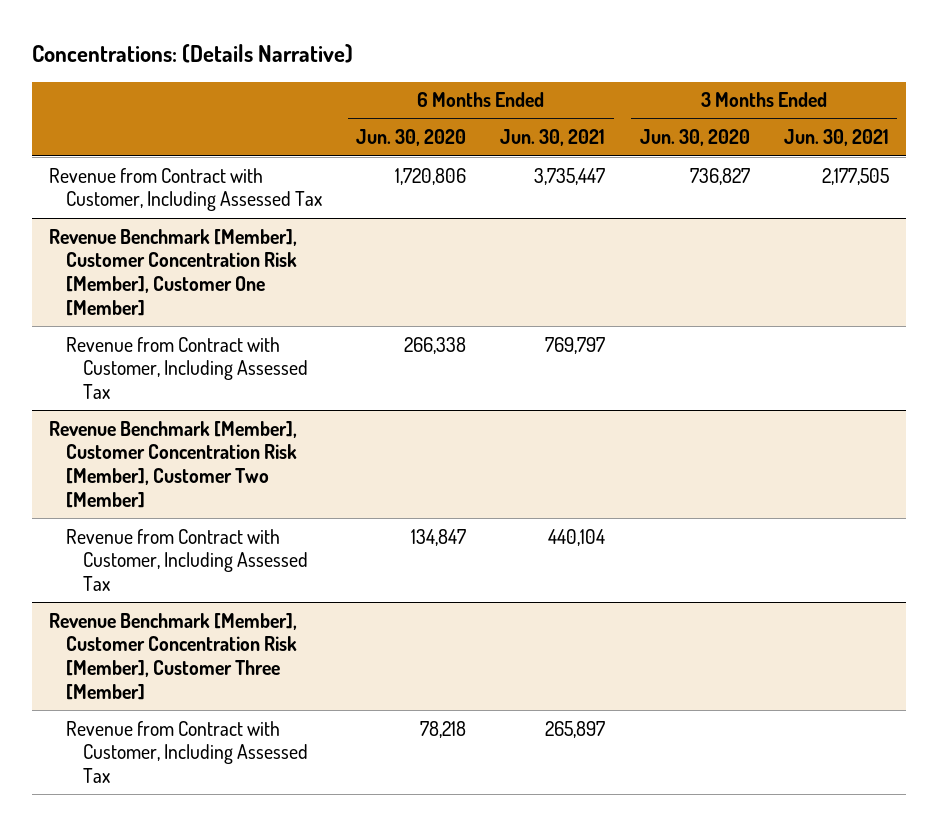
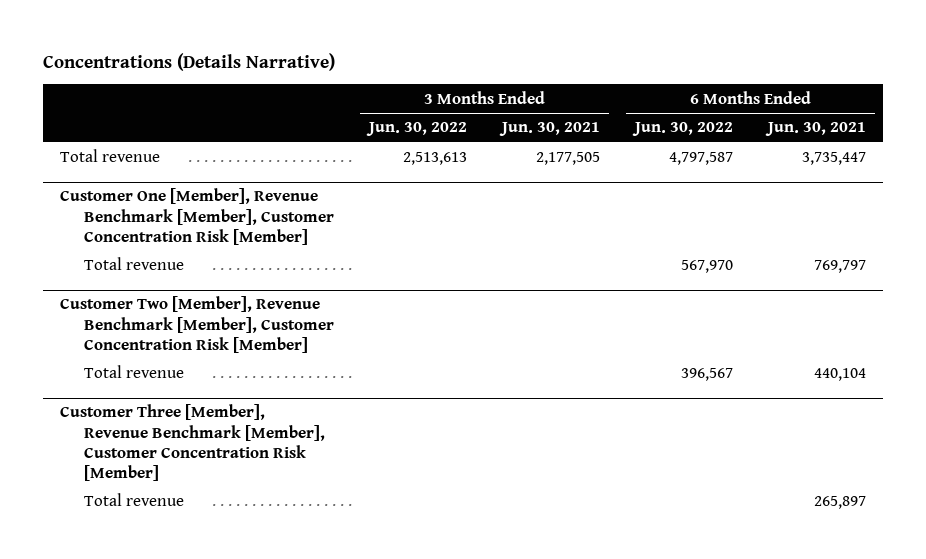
- Concentrations: (Details Narrative)
+ Concentrations (Details Narrative)
- | 6 Months Ended Jun. 30, 2020 | 6 Months Ended Jun. 30, 2021 | 3 Months Ended Jun. 30, 2020 | 3 Months Ended Jun. 30, 2021
+ | 3 Months Ended Jun. 30, 2022 | 3 Months Ended Jun. 30, 2021 | 6 Months Ended Jun. 30, 2022 | 6 Months Ended Jun. 30, 2021
- Revenue from Contract with Customer, Including Assessed Tax | 1,720,806 | 3,735,447 | 736,827 | 2,177,505
- Revenue Benchmark [Member], Customer Concentration Risk [Member], Customer One [Member]
- Revenue from Contract with Customer, Including Assessed Tax | 266,338 | 769,797 | |
- Revenue Benchmark [Member], Customer Concentration Risk [Member], Customer Two [Member]
- Revenue from Contract with Customer, Including Assessed Tax | 134,847 | 440,104 | |
- Revenue Benchmark [Member], Customer Concentration Risk [Member], Customer Three [Member]
- Revenue from Contract with Customer, Including Assessed Tax | 78,218 | 265,897 | |
+ Total revenue | 2,513,613 | 2,177,505 | 4,797,587 | 3,735,447
+ Customer One [Member], Revenue Benchmark [Member], Customer Concentration Risk [Member]
+ Total revenue | | | 567,970 | 769,797
+ Customer Two [Member], Revenue Benchmark [Member], Customer Concentration Risk [Member]
+ Total revenue | | | 396,567 | 440,104
+ Customer Three [Member], Revenue Benchmark [Member], Customer Concentration Risk [Member]
+ Total revenue | | | | 265,897

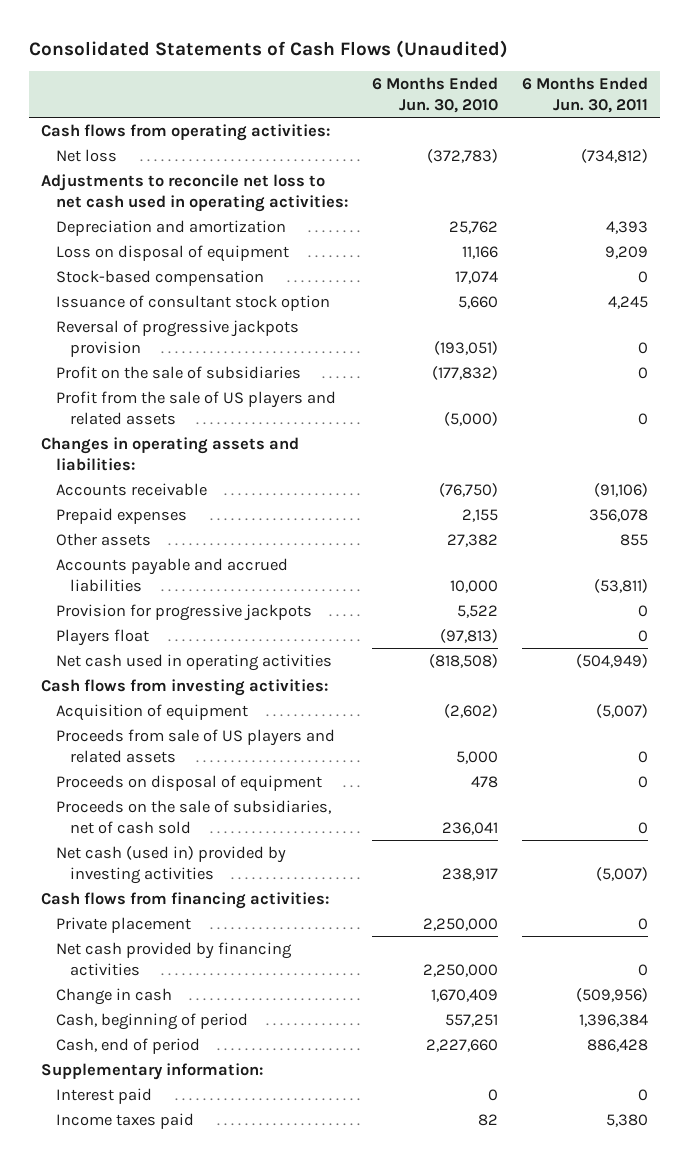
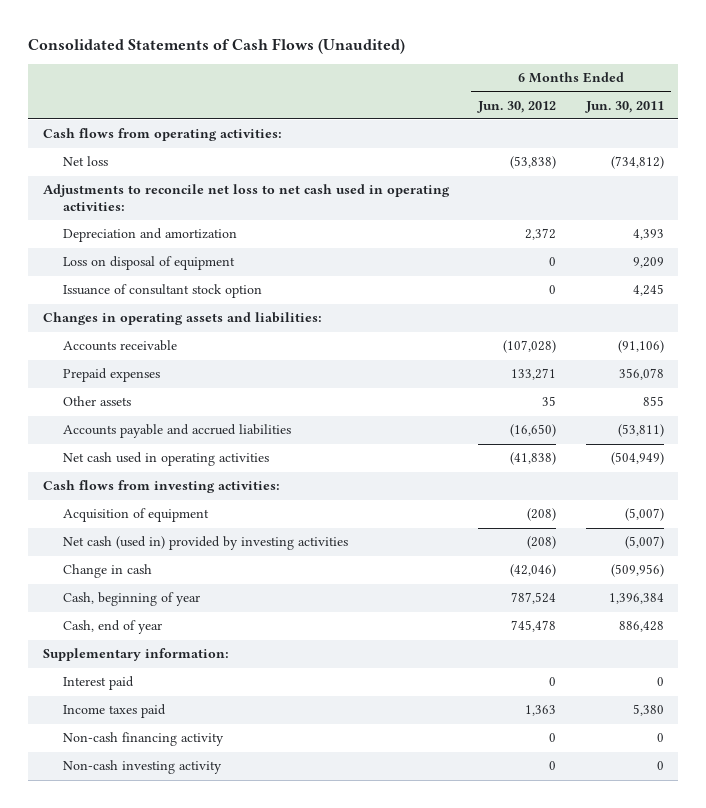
- | 6 Months Ended Jun. 30, 2010 | 6 Months Ended Jun. 30, 2011
+ | 6 Months Ended Jun. 30, 2012 | 6 Months Ended Jun. 30, 2011
- Stock-based compensation | 17,074 | 0
- Reversal of progressive jackpots provision | (193,051) | 0
- Profit on the sale of subsidiaries | (177,832) | 0
- Profit from the sale of US players and related assets | (5,000) | 0
- Provision for progressive jackpots | 5,522 | 0
- Players float | (97,813) | 0
- Proceeds from sale of US players and related assets | 5,000 | 0
- Proceeds on disposal of equipment | 478 | 0
- Proceeds on the sale of subsidiaries, net of cash sold | 236,041 | 0
- Cash flows from financing activities:
- Private placement | 2,250,000 | 0
- Net cash provided by financing activities | 2,250,000 | 0
- Cash, beginning of period | 557,251 | 1,396,384
- Cash, end of period | 2,227,660 | 886,428
+ Cash, beginning of year | 787,524 | 1,396,384
+ Cash, end of year | 745,478 | 886,428
+ Non-cash financing activity | 0 | 0
+ Non-cash investing activity | 0 | 0

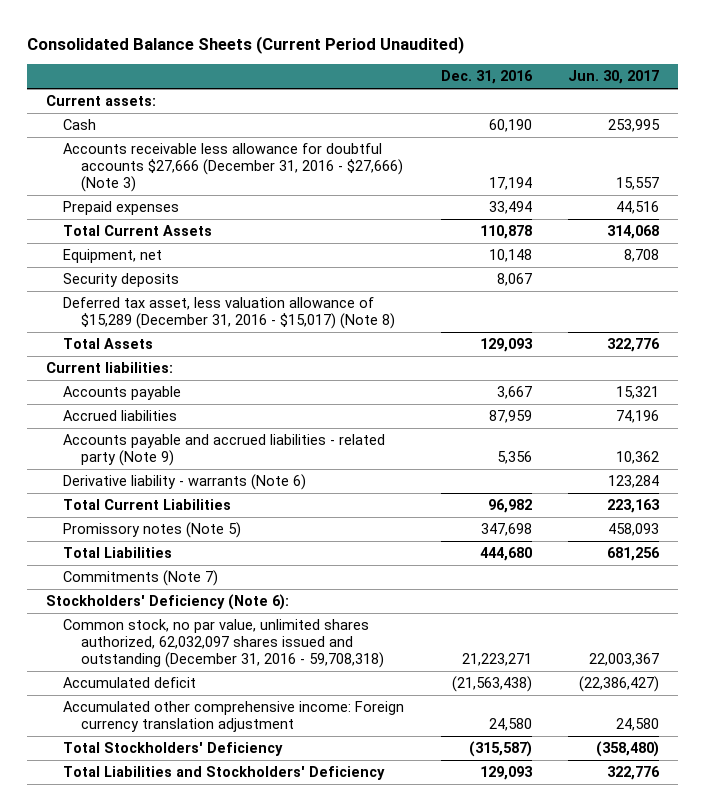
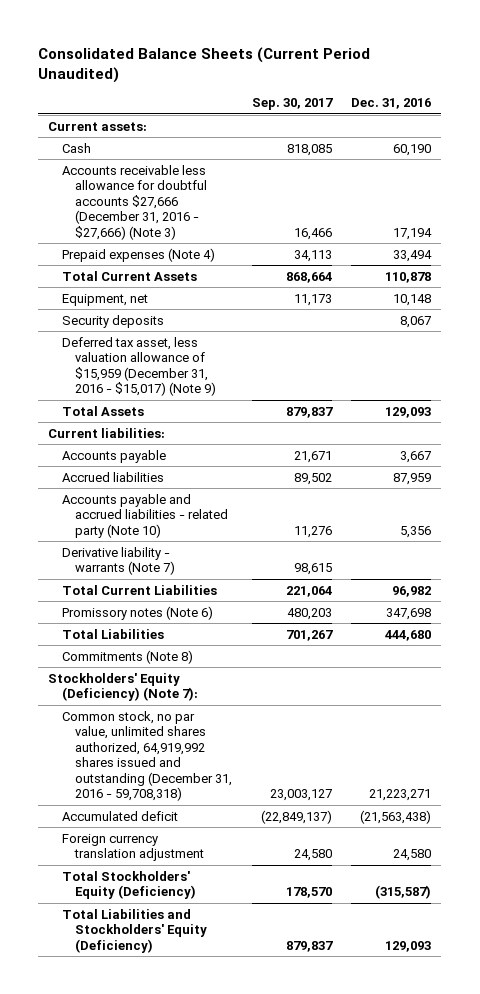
- | Dec. 31, 2016 | Jun. 30, 2017
+ | Sep. 30, 2017 | Dec. 31, 2016
- Prepaid expenses | 33,494 | 44,516
+ Prepaid expenses (Note 4) | 34,113 | 33,494
- Deferred tax asset, less valuation allowance of $15,289 (December 31, 2016 - $15,017) (Note 8)
+ Deferred tax asset, less valuation allowance of $15,959 (December 31, 2016 - $15,017) (Note 9)
- Accounts payable and accrued liabilities - related party (Note 9) | 5,356 | 10,362
- Derivative liability - warrants (Note 6) | | 123,284
+ Accounts payable and accrued liabilities - related party (Note 10) | 11,276 | 5,356
+ Derivative liability - warrants (Note 7) | 98,615 |
- Promissory notes (Note 5) | 347,698 | 458,093
+ Promissory notes (Note 6) | 480,203 | 347,698
- Commitments (Note 7)
- Stockholders' Deficiency (Note 6):
- Common stock, no par value, unlimited shares authorized, 62,032,097 shares issued and outstanding (December 31, 2016 - 59,708,318) | 21,223,271 | 22,003,367
+ Commitments (Note 8)
+ Stockholders' Equity (Deficiency) (Note 7):
+ Common stock, no par value, unlimited shares authorized, 64,919,992 shares issued and outstanding (December 31, 2016 - 59,708,318) | 23,003,127 | 21,223,271
- Accumulated other comprehensive income: Foreign currency translation adjustment | 24,580 | 24,580
- Total Stockholders' Deficiency | (315,587) | (358,480)
- Total Liabilities and Stockholders' Deficiency | 129,093 | 322,776
+ Foreign currency translation adjustment | 24,580 | 24,580
+ Total Stockholders' Equity (Deficiency) | 178,570 | (315,587)
+ Total Liabilities and Stockholders' Equity (Deficiency) | 879,837 | 129,093

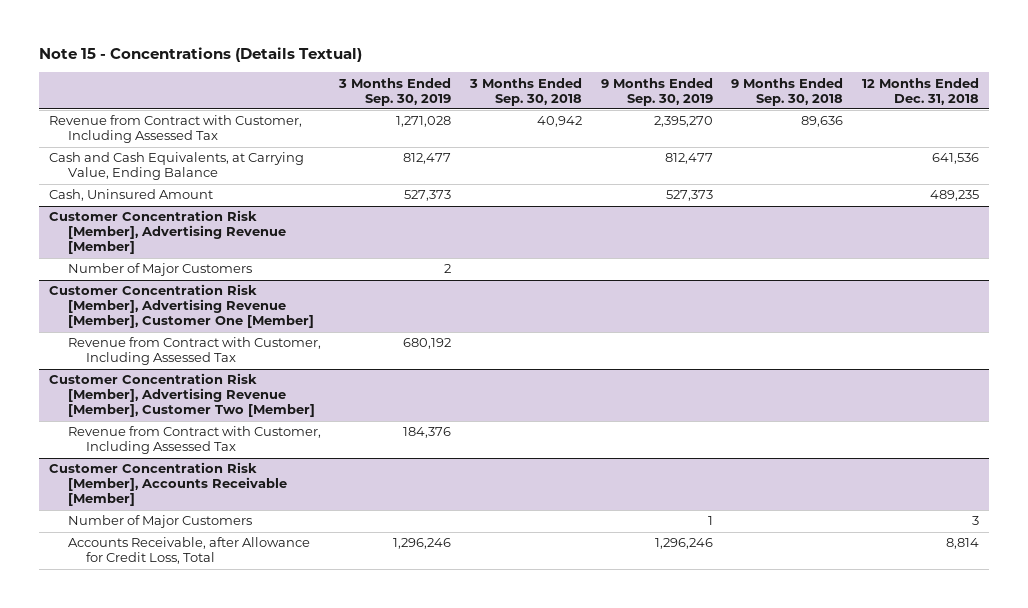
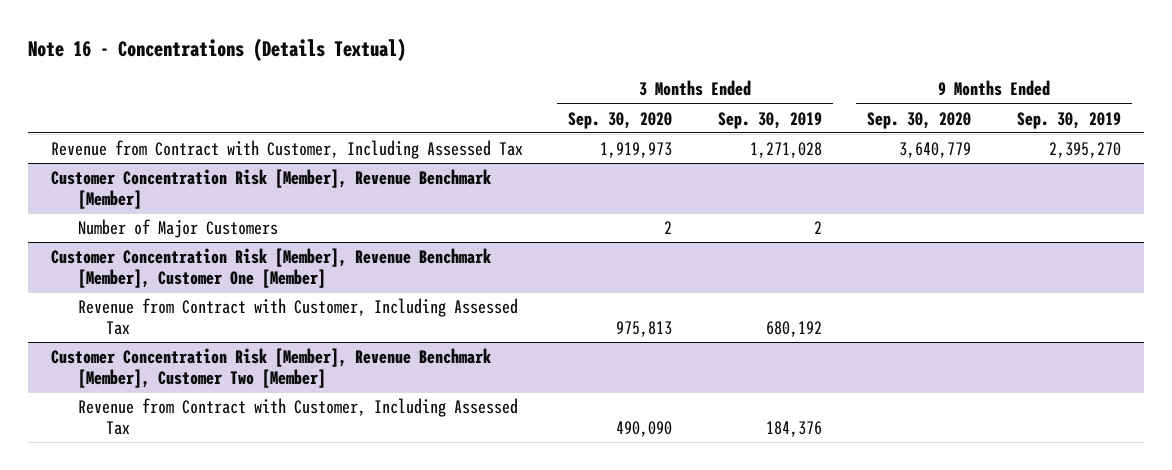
- Note 15 - Concentrations (Details Textual)
+ Note 16 - Concentrations (Details Textual)
- | 3 Months Ended Sep. 30, 2019 | 3 Months Ended Sep. 30, 2018 | 9 Months Ended Sep. 30, 2019 | 9 Months Ended Sep. 30, 2018 | 12 Months Ended Dec. 31, 2018
+ | 3 Months Ended Sep. 30, 2020 | 3 Months Ended Sep. 30, 2019 | 9 Months Ended Sep. 30, 2020 | 9 Months Ended Sep. 30, 2019
- Cash and Cash Equivalents, at Carrying Value, Ending Balance | 812,477 | | 812,477 | | 641,536
- Cash, Uninsured Amount | 527,373 | | 527,373 | | 489,235
- Customer Concentration Risk [Member], Advertising Revenue [Member]
+ Customer Concentration Risk [Member], Revenue Benchmark [Member]
- Customer Concentration Risk [Member], Advertising Revenue [Member], Customer One [Member]
+ Customer Concentration Risk [Member], Revenue Benchmark [Member], Customer One [Member]
- Customer Concentration Risk [Member], Advertising Revenue [Member], Customer Two [Member]
+ Customer Concentration Risk [Member], Revenue Benchmark [Member], Customer Two [Member]
- Customer Concentration Risk [Member], Accounts Receivable [Member]
- Number of Major Customers | | | 1 | | 3
- Accounts Receivable, after Allowance for Credit Loss, Total | 1,296,246 | | 1,296,246 | | 8,814

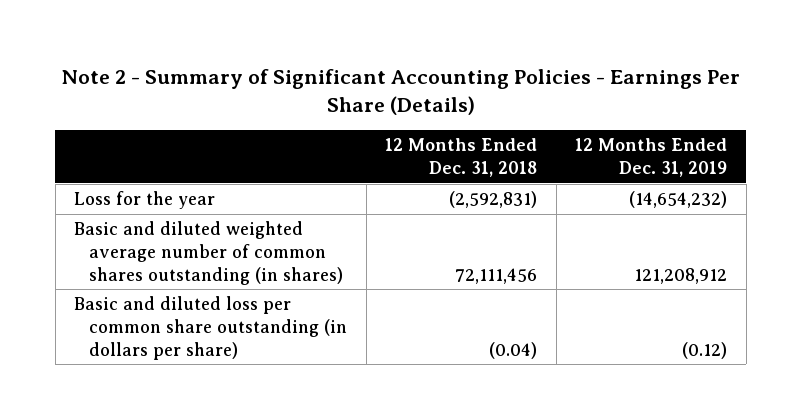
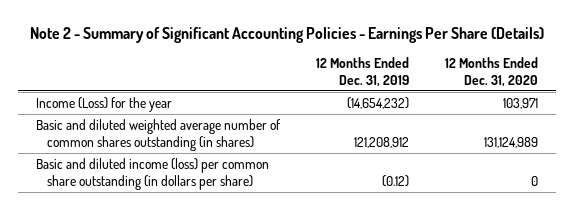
- | 12 Months Ended Dec. 31, 2018 | 12 Months Ended Dec. 31, 2019
+ | 12 Months Ended Dec. 31, 2019 | 12 Months Ended Dec. 31, 2020
- Loss for the year | (2,592,831) | (14,654,232)
+ Income (Loss) for the year | (14,654,232) | 103,971
- Basic and diluted loss per common share outstanding (in dollars per share) | (0.04) | (0.12)
+ Basic and diluted income (loss) per common share outstanding (in dollars per share) | (0.12) | 0

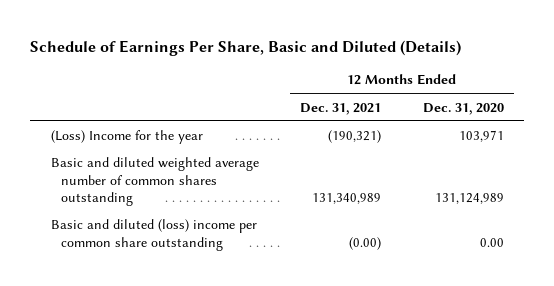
- Note 2 - Summary of Significant Accounting Policies - Earnings Per Share (Details)
+ Schedule of Earnings Per Share, Basic and Diluted (Details)
- | 12 Months Ended Dec. 31, 2019 | 12 Months Ended Dec. 31, 2020
+ | 12 Months Ended Dec. 31, 2021 | 12 Months Ended Dec. 31, 2020
- Income (Loss) for the year | (14,654,232) | 103,971
- Basic and diluted weighted average number of common shares outstanding (in shares) | 121,208,912 | 131,124,989
- Basic and diluted income (loss) per common share outstanding (in dollars per share) | (0.12) | 0
+ (Loss) Income for the year | (190,321) | 103,971
+ Basic and diluted weighted average number of common shares outstanding | 131,340,989 | 131,124,989
+ Basic and diluted (loss) income per common share outstanding | (0.00) | 0.00

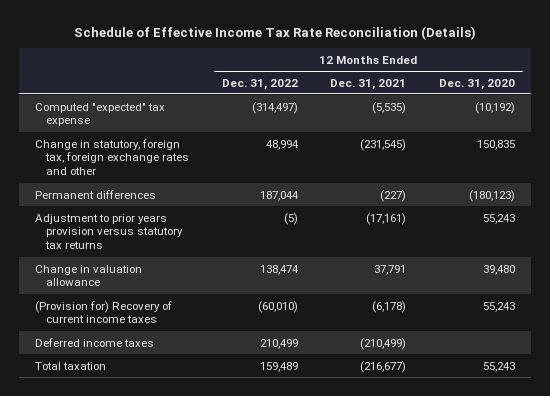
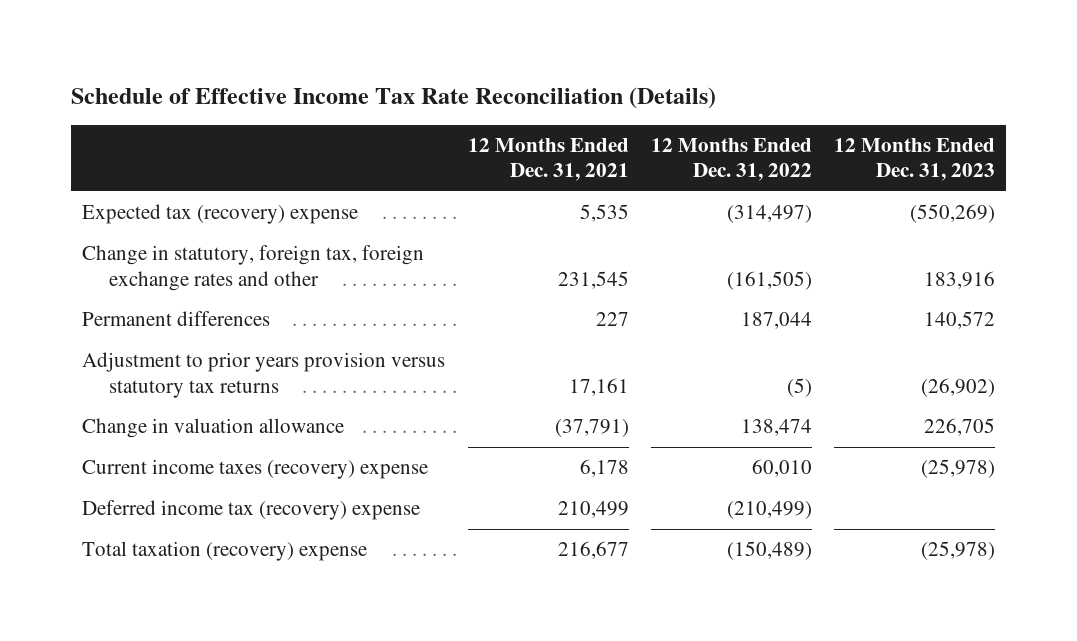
- | 12 Months Ended Dec. 31, 2022 | 12 Months Ended Dec. 31, 2021 | 12 Months Ended Dec. 31, 2020
+ | 12 Months Ended Dec. 31, 2021 | 12 Months Ended Dec. 31, 2022 | 12 Months Ended Dec. 31, 2023
- Computed "expected" tax expense | (314,497) | (5,535) | (10,192)
- Change in statutory, foreign tax, foreign exchange rates and other | 48,994 | (231,545) | 150,835
- Permanent differences | 187,044 | (227) | (180,123)
- Adjustment to prior years provision versus statutory tax returns | (5) | (17,161) | 55,243
- Change in valuation allowance | 138,474 | 37,791 | 39,480
- (Provision for) Recovery of current income taxes | (60,010) | (6,178) | 55,243
- Deferred income taxes | 210,499 | (210,499) |
- Total taxation | 159,489 | (216,677) | 55,243
+ Expected tax (recovery) expense | 5,535 | (314,497) | (550,269)
+ Change in statutory, foreign tax, foreign exchange rates and other | 231,545 | (161,505) | 183,916
+ Permanent differences | 227 | 187,044 | 140,572
+ Adjustment to prior years provision versus statutory tax returns | 17,161 | (5) | (26,902)
+ Change in valuation allowance | (37,791) | 138,474 | 226,705
+ Current income taxes (recovery) expense | 6,178 | 60,010 | (25,978)
+ Deferred income tax (recovery) expense | 210,499 | (210,499) |
+ Total taxation (recovery) expense | 216,677 | (150,489) | (25,978)

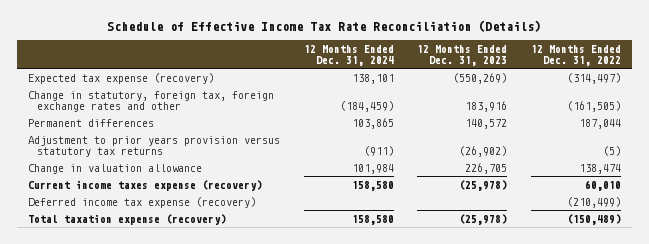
- | 12 Months Ended Dec. 31, 2021 | 12 Months Ended Dec. 31, 2022 | 12 Months Ended Dec. 31, 2023
+ | 12 Months Ended Dec. 31, 2024 | 12 Months Ended Dec. 31, 2023 | 12 Months Ended Dec. 31, 2022
- Expected tax (recovery) expense | 5,535 | (314,497) | (550,269)
+ Expected tax expense (recovery) | 138,101 | (550,269) | (314,497)
- Current income taxes (recovery) expense | 6,178 | 60,010 | (25,978)
- Deferred income tax (recovery) expense | 210,499 | (210,499) |
- Total taxation (recovery) expense | 216,677 | (150,489) | (25,978)
+ Current income taxes expense (recovery) | 158,580 | (25,978) | 60,010
+ Deferred income tax expense (recovery) | | | (210,499)
+ Total taxation expense (recovery) | 158,580 | (25,978) | (150,489)

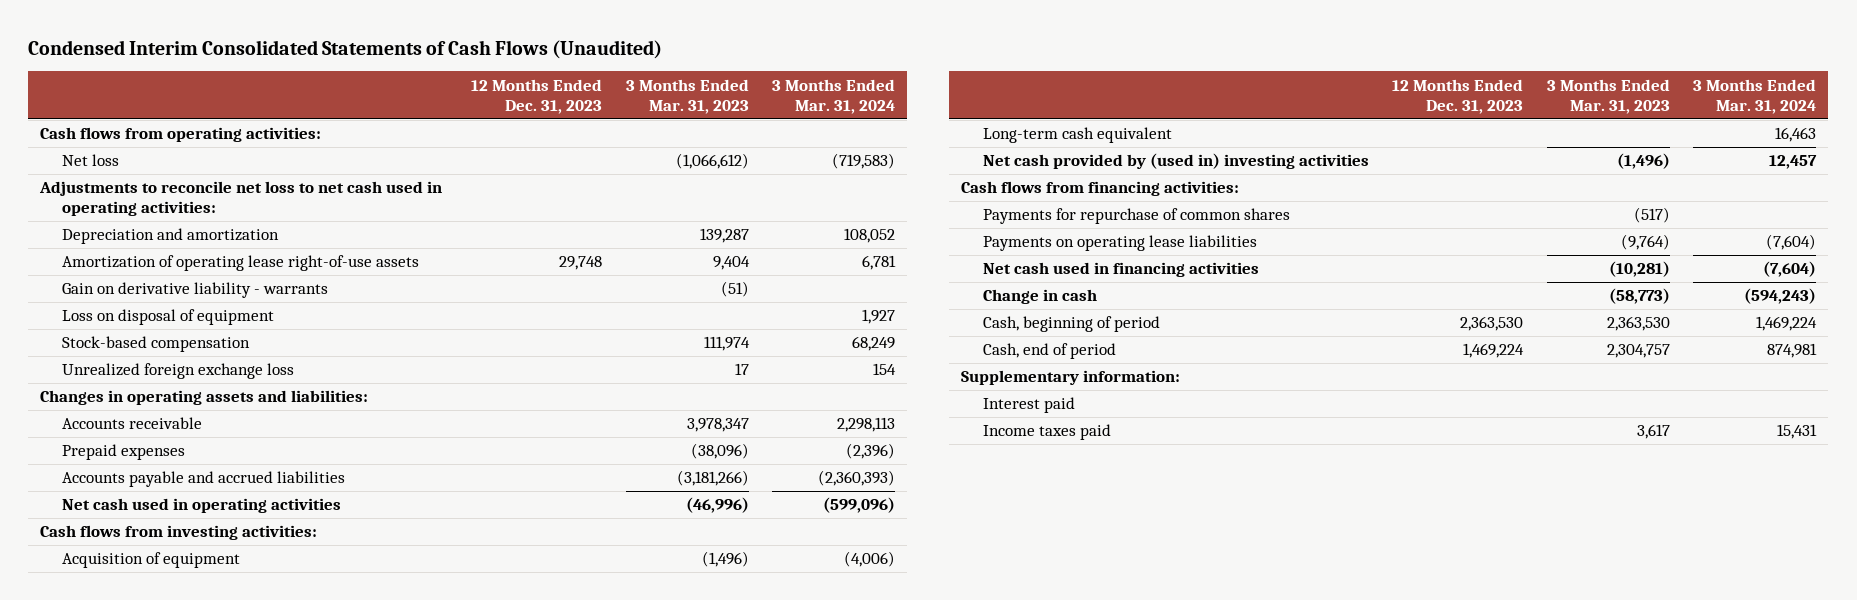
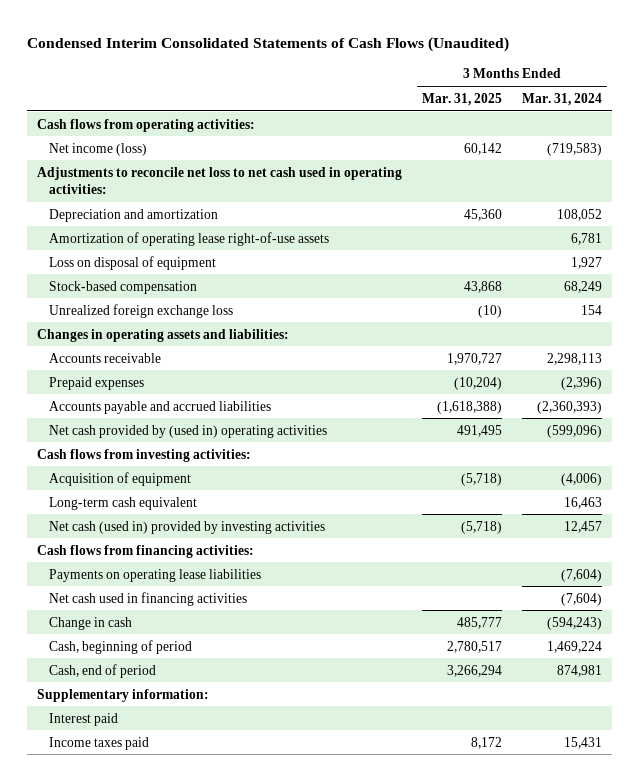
- | 12 Months Ended Dec. 31, 2023 | 3 Months Ended Mar. 31, 2023 | 3 Months Ended Mar. 31, 2024
+ | 3 Months Ended Mar. 31, 2025 | 3 Months Ended Mar. 31, 2024
- Net loss | | (1,066,612) | (719,583)
+ Net income (loss) | 60,142 | (719,583)
- Gain on derivative liability - warrants | | (51) |
- Net cash used in operating activities | | (46,996) | (599,096)
+ Net cash provided by (used in) operating activities | 491,495 | (599,096)
- Net cash provided by (used in) investing activities | | (1,496) | 12,457
+ Net cash (used in) provided by investing activities | (5,718) | 12,457
- Payments for repurchase of common shares | | (517) |

